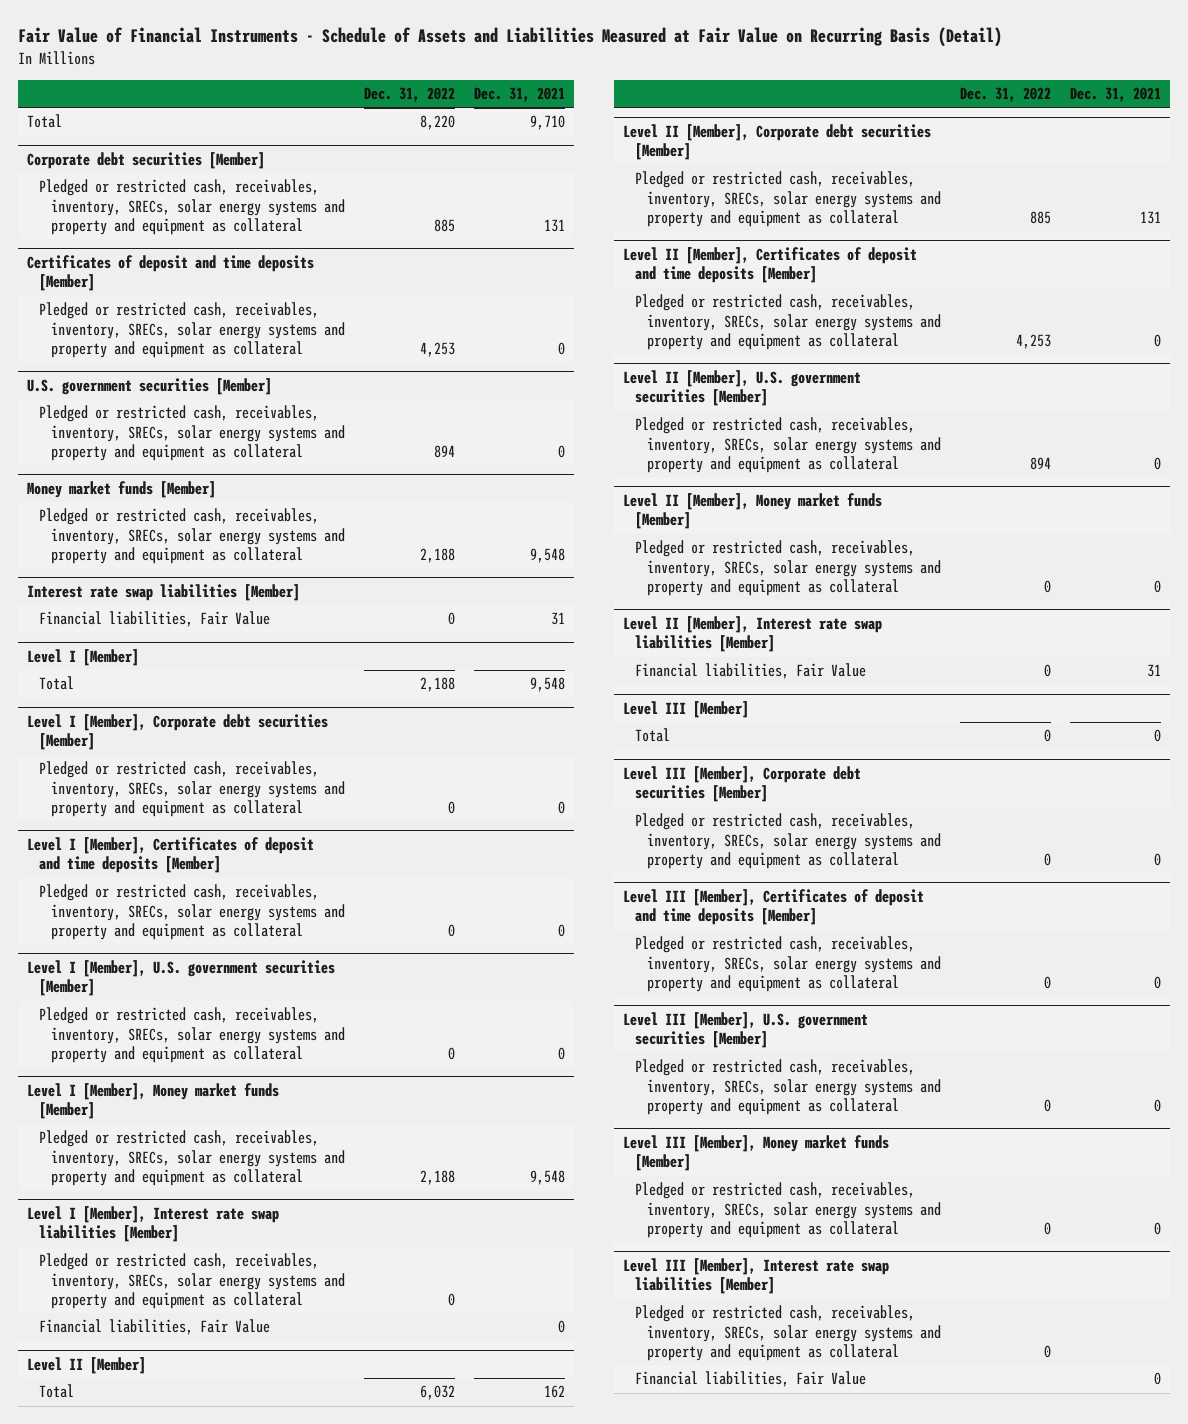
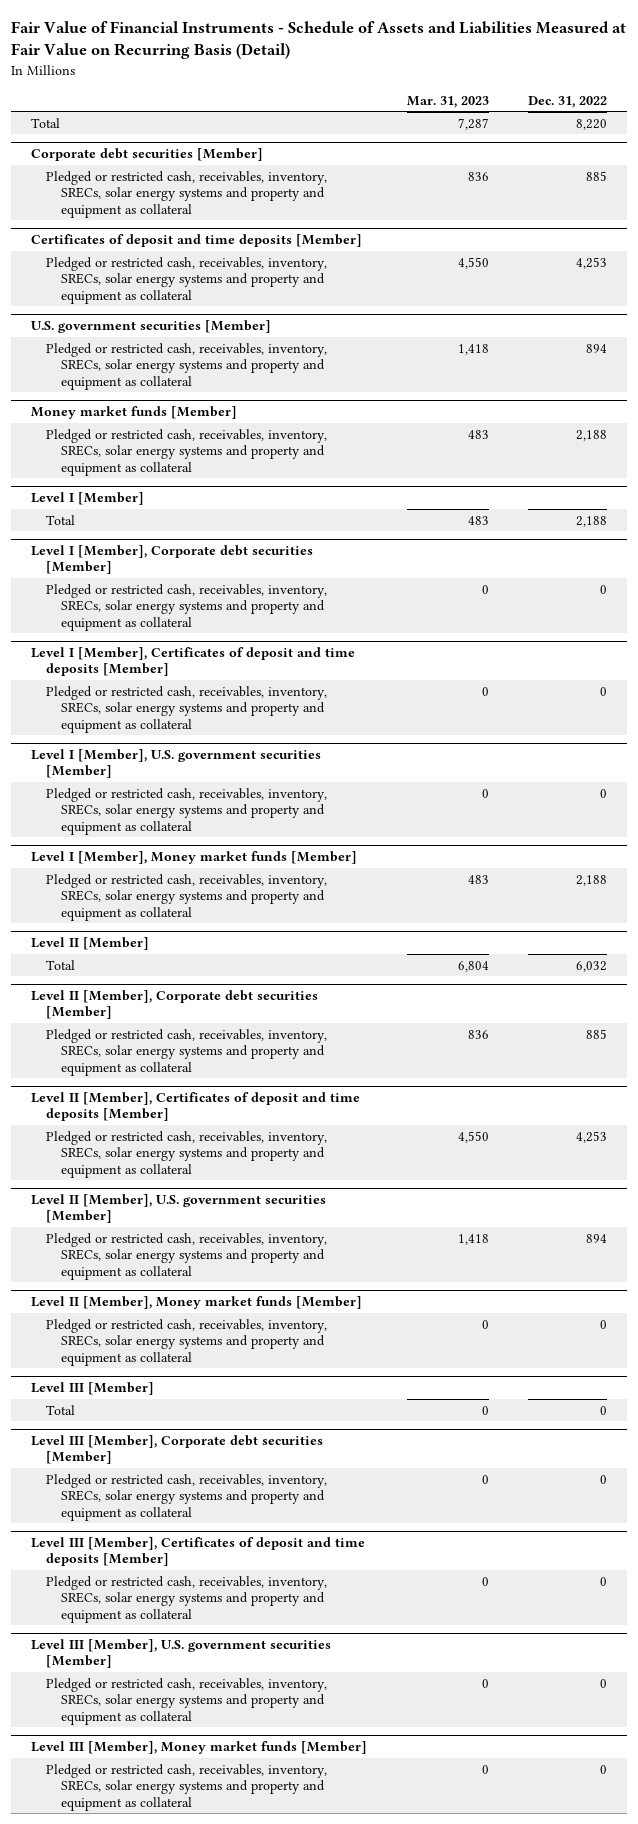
- | Dec. 31, 2022 | Dec. 31, 2021
+ | Mar. 31, 2023 | Dec. 31, 2022
- Interest rate swap liabilities [Member]
- Financial liabilities, Fair Value | 0 | 31
- Level I [Member], Interest rate swap liabilities [Member]
- Pledged or restricted cash, receivables, inventory, SRECs, solar energy systems and property and equipment as collateral | 0 |
- Financial liabilities, Fair Value | | 0
- Level II [Member], Interest rate swap liabilities [Member]
- Financial liabilities, Fair Value | 0 | 31
- Level III [Member], Interest rate swap liabilities [Member]
- Pledged or restricted cash, receivables, inventory, SRECs, solar energy systems and property and equipment as collateral | 0 |
- Financial liabilities, Fair Value | | 0

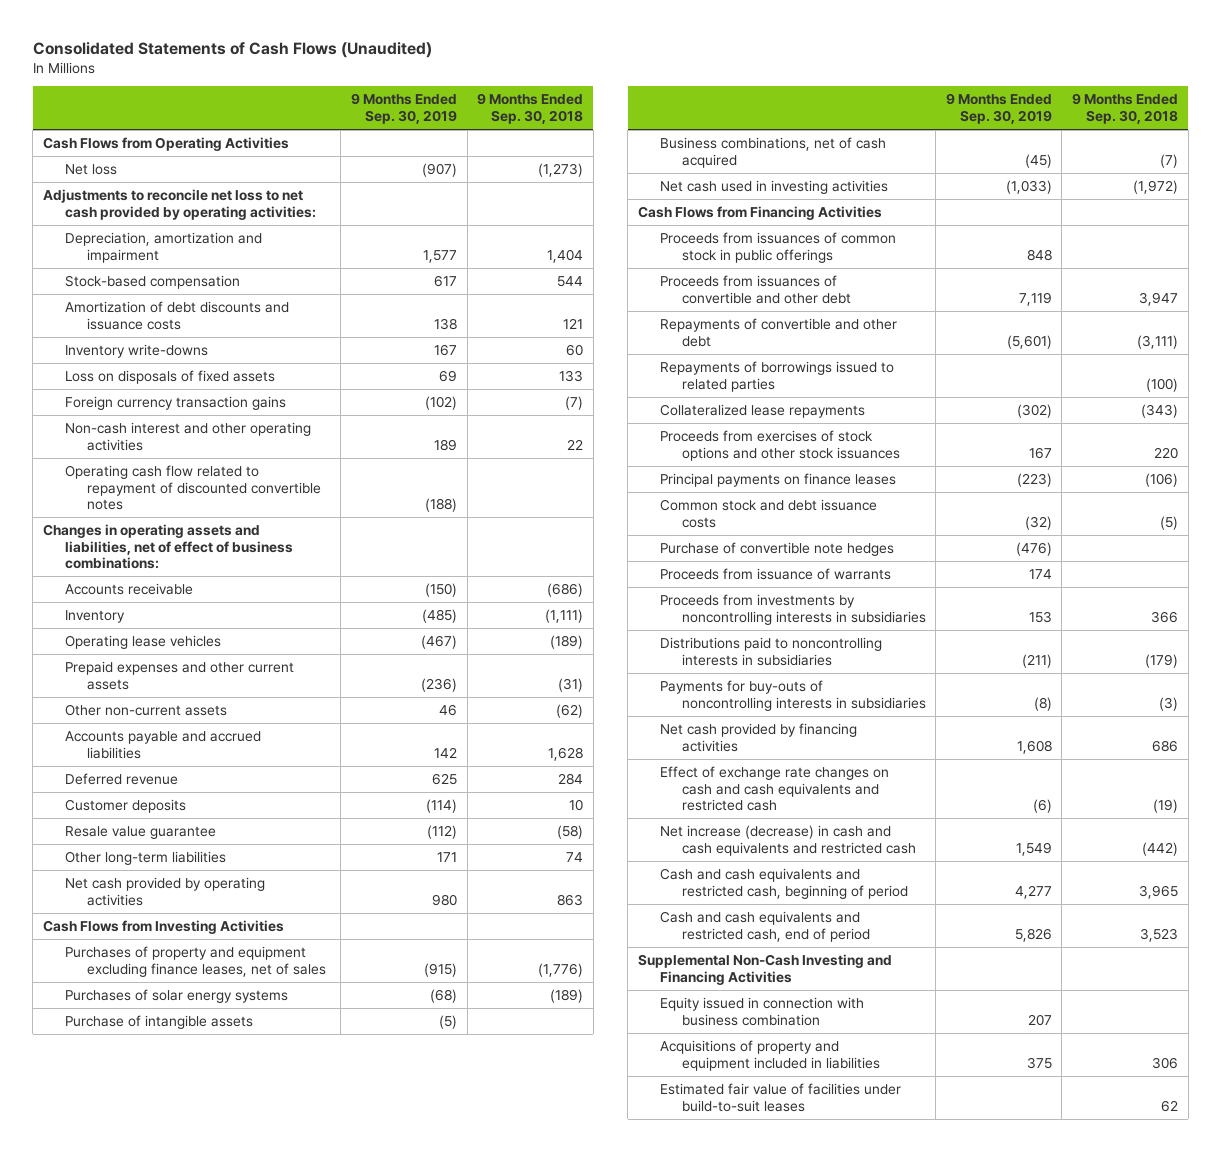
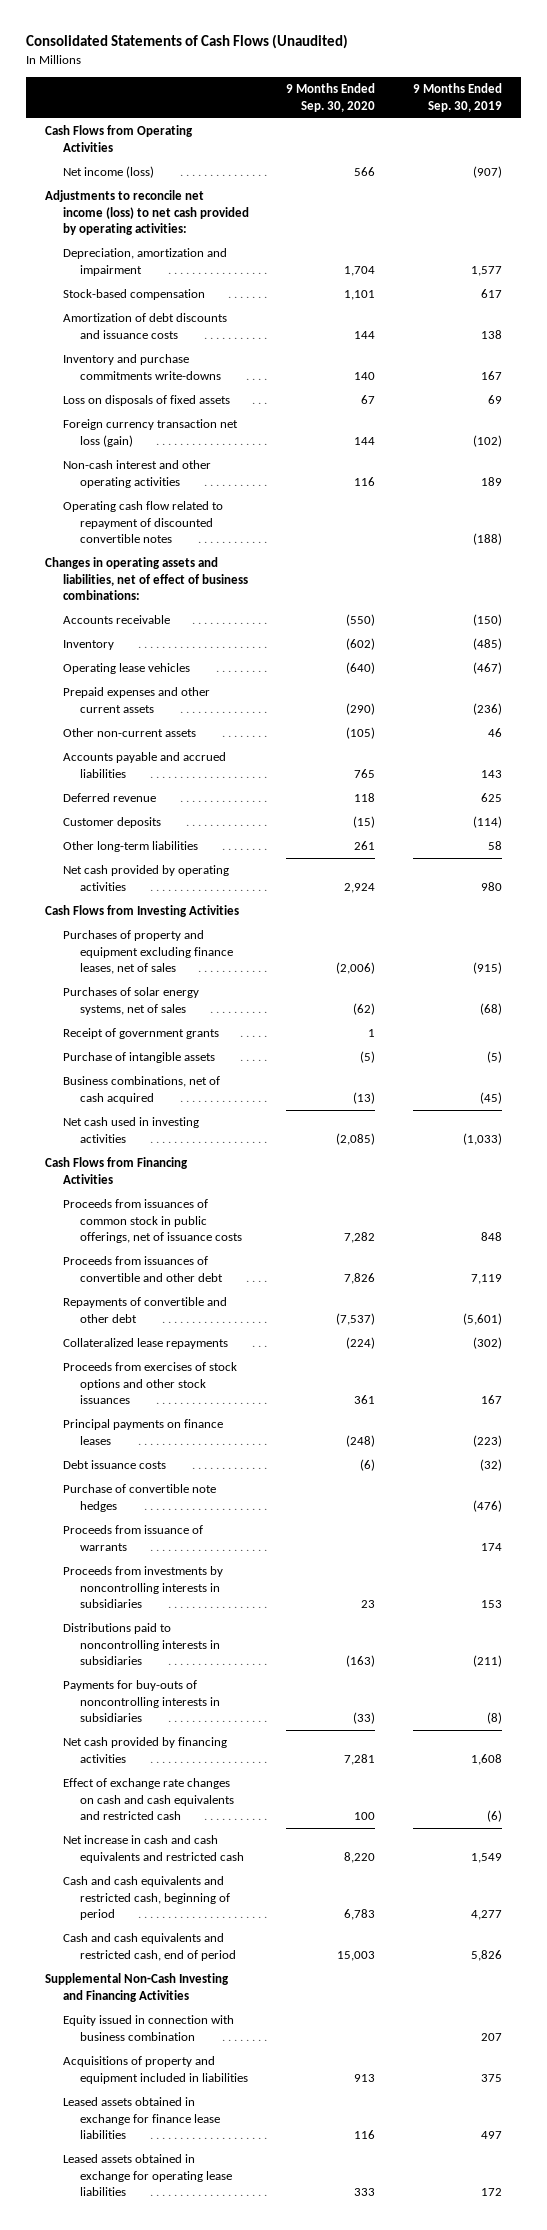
- | 9 Months Ended Sep. 30, 2019 | 9 Months Ended Sep. 30, 2018
+ | 9 Months Ended Sep. 30, 2020 | 9 Months Ended Sep. 30, 2019
- Net loss | (907) | (1,273)
- Adjustments to reconcile net loss to net cash provided by operating activities:
+ Net income (loss) | 566 | (907)
+ Adjustments to reconcile net income (loss) to net cash provided by operating activities:
- Inventory write-downs | 167 | 60
+ Inventory and purchase commitments write-downs | 140 | 167
- Foreign currency transaction gains | (102) | (7)
+ Foreign currency transaction net loss (gain) | 144 | (102)
- Accounts payable and accrued liabilities | 142 | 1,628
+ Accounts payable and accrued liabilities | 765 | 143
- Resale value guarantee | (112) | (58)
- Other long-term liabilities | 171 | 74
+ Other long-term liabilities | 261 | 58
- Purchases of solar energy systems | (68) | (189)
+ Purchases of solar energy systems, net of sales | (62) | (68)
+ Receipt of government grants | 1 |
- Proceeds from issuances of common stock in public offerings | 848 |
+ Proceeds from issuances of common stock in public offerings, net of issuance costs | 7,282 | 848
- Repayments of borrowings issued to related parties | | (100)
- Common stock and debt issuance costs | (32) | (5)
+ Debt issuance costs | (6) | (32)
- Net increase (decrease) in cash and cash equivalents and restricted cash | 1,549 | (442)
+ Net increase in cash and cash equivalents and restricted cash | 8,220 | 1,549
- Estimated fair value of facilities under build-to-suit leases | | 62
+ Leased assets obtained in exchange for finance lease liabilities | 116 | 497
+ Leased assets obtained in exchange for operating lease liabilities | 333 | 172

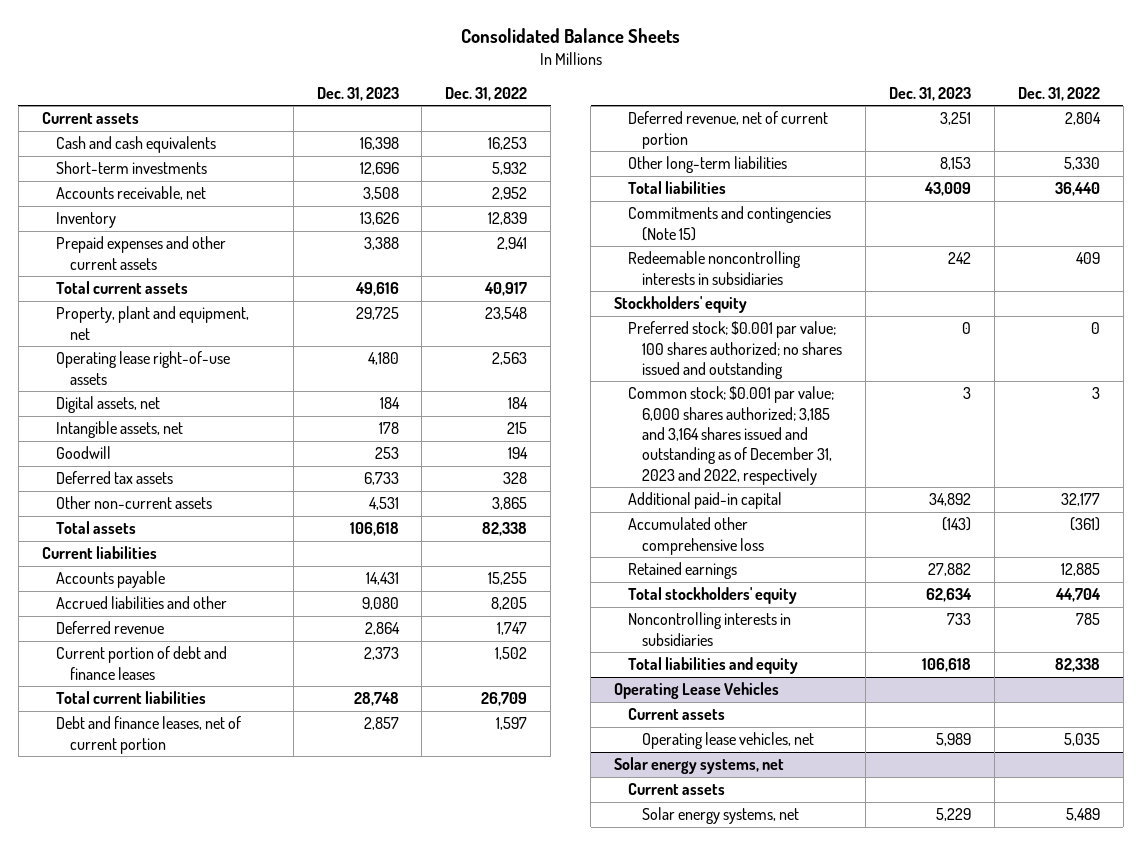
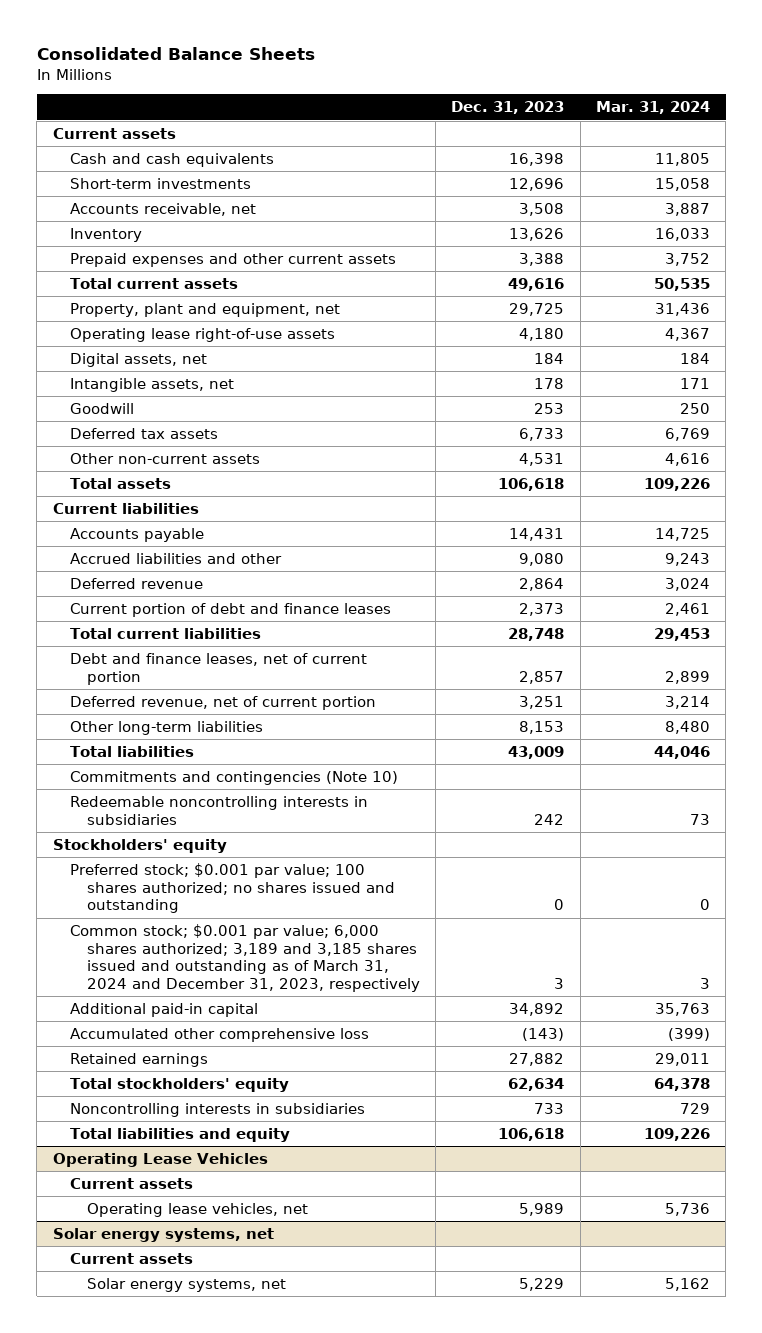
- | Dec. 31, 2023 | Dec. 31, 2022
+ | Dec. 31, 2023 | Mar. 31, 2024
- Commitments and contingencies (Note 15)
+ Commitments and contingencies (Note 10)
- Common stock; $0.001 par value; 6,000 shares authorized; 3,185 and 3,164 shares issued and outstanding as of December 31, 2023 and 2022, respectively | 3 | 3
+ Common stock; $0.001 par value; 6,000 shares authorized; 3,189 and 3,185 shares issued and outstanding as of March 31, 2024 and December 31, 2023, respectively | 3 | 3

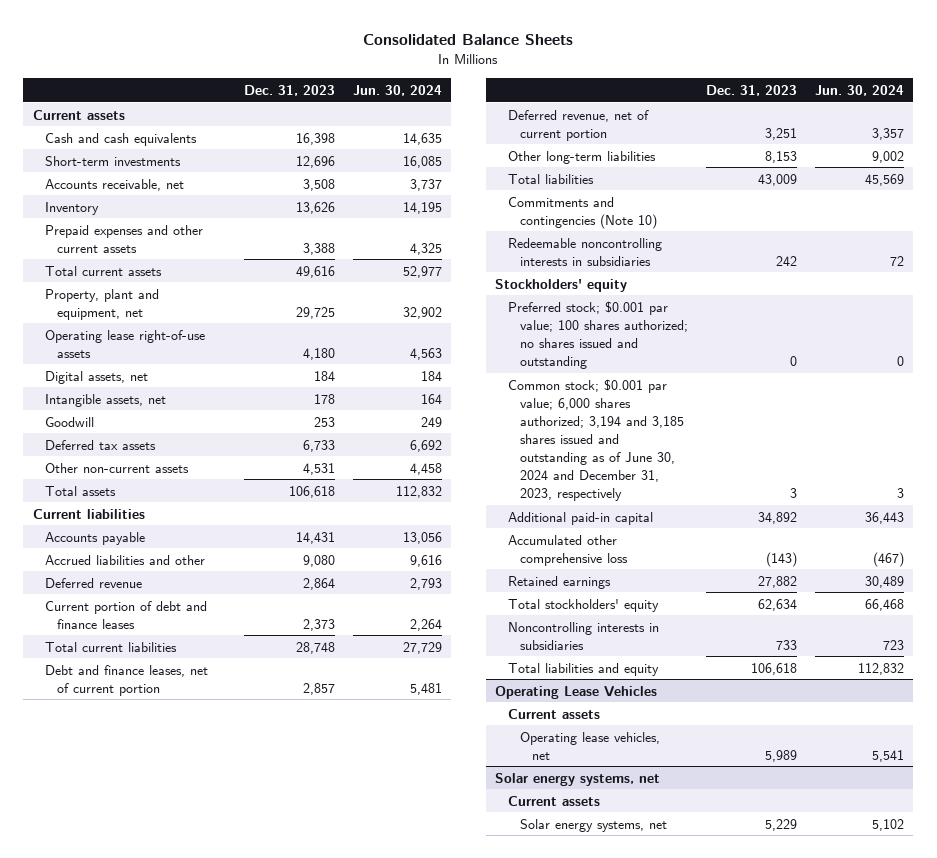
- | Dec. 31, 2023 | Mar. 31, 2024
+ | Dec. 31, 2023 | Jun. 30, 2024
- Common stock; $0.001 par value; 6,000 shares authorized; 3,189 and 3,185 shares issued and outstanding as of March 31, 2024 and December 31, 2023, respectively | 3 | 3
+ Common stock; $0.001 par value; 6,000 shares authorized; 3,194 and 3,185 shares issued and outstanding as of June 30, 2024 and December 31, 2023, respectively | 3 | 3

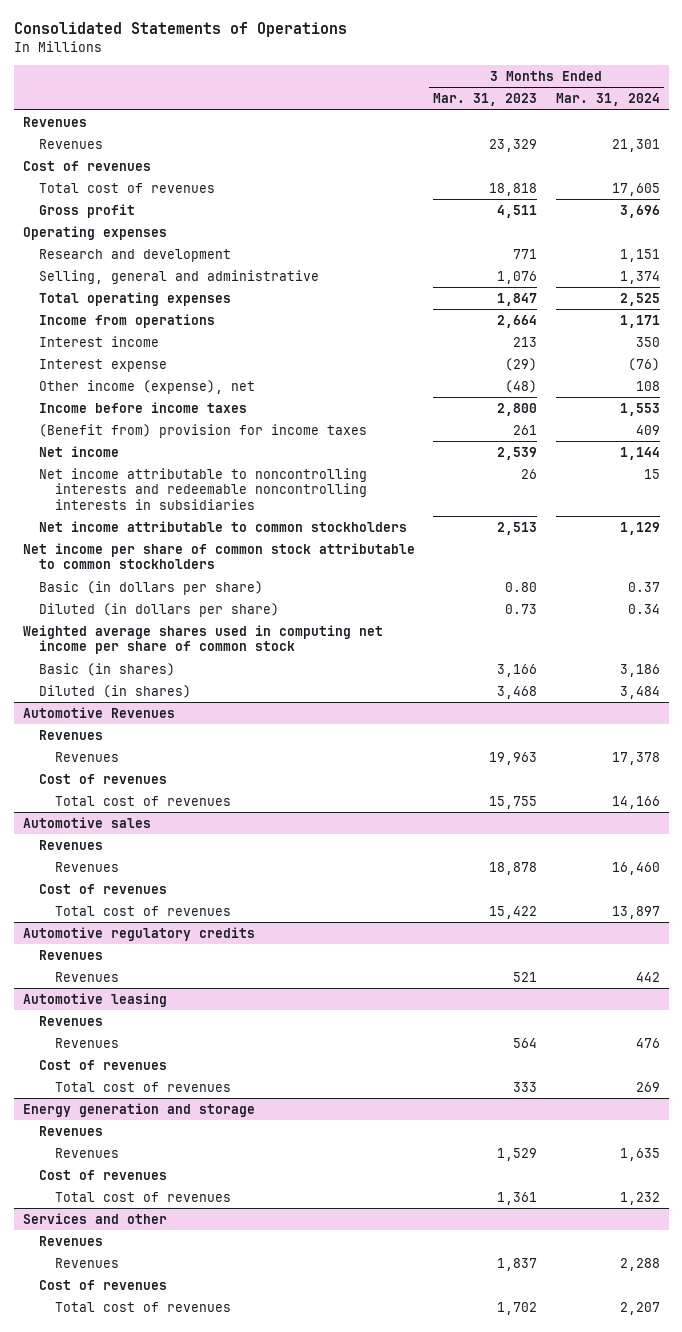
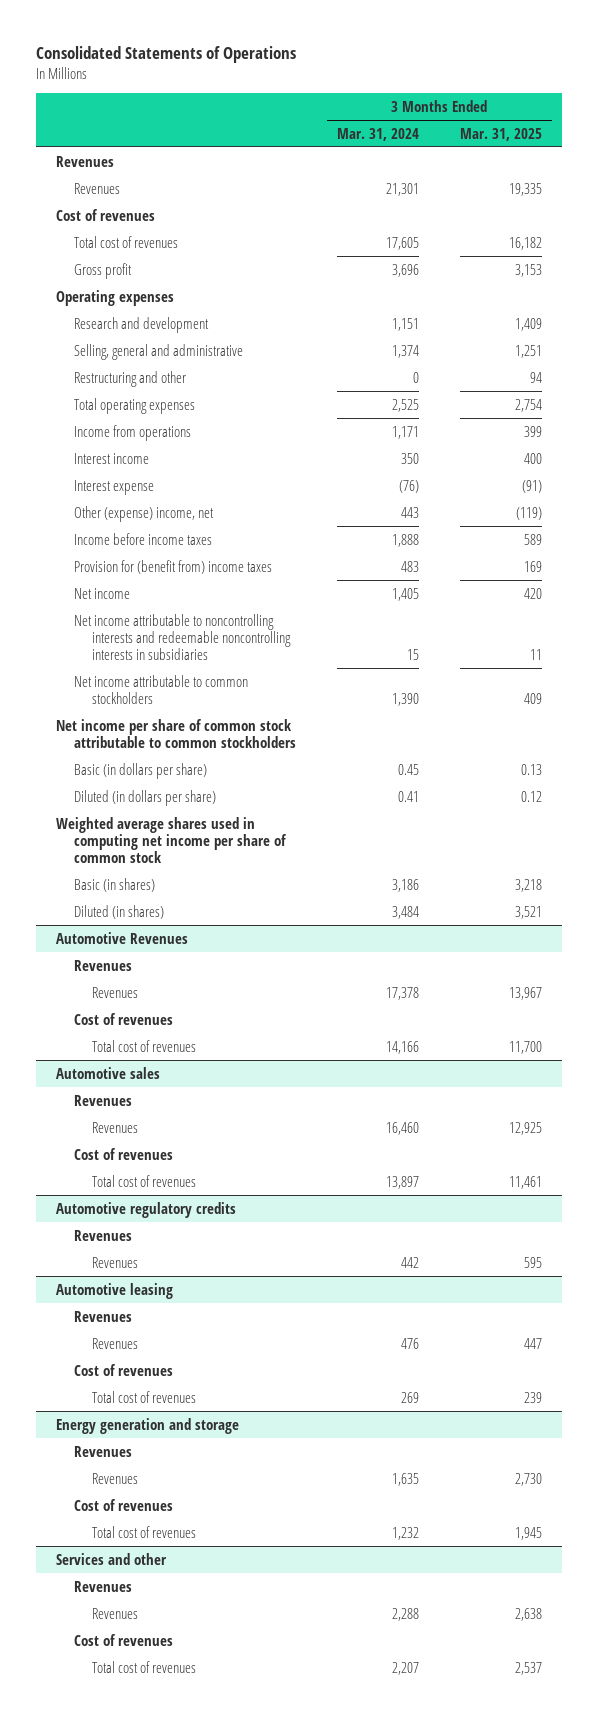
- | 3 Months Ended Mar. 31, 2023 | 3 Months Ended Mar. 31, 2024
+ | 3 Months Ended Mar. 31, 2024 | 3 Months Ended Mar. 31, 2025
+ Restructuring and other | 0 | 94
- Other income (expense), net | (48) | 108
- Income before income taxes | 2,800 | 1,553
- (Benefit from) provision for income taxes | 261 | 409
- Net income | 2,539 | 1,144
+ Other (expense) income, net | 443 | (119)
+ Income before income taxes | 1,888 | 589
+ Provision for (benefit from) income taxes | 483 | 169
+ Net income | 1,405 | 420
- Net income attributable to common stockholders | 2,513 | 1,129
+ Net income attributable to common stockholders | 1,390 | 409
- Basic (in dollars per share) | 0.80 | 0.37
- Diluted (in dollars per share) | 0.73 | 0.34
+ Basic (in dollars per share) | 0.45 | 0.13
+ Diluted (in dollars per share) | 0.41 | 0.12

